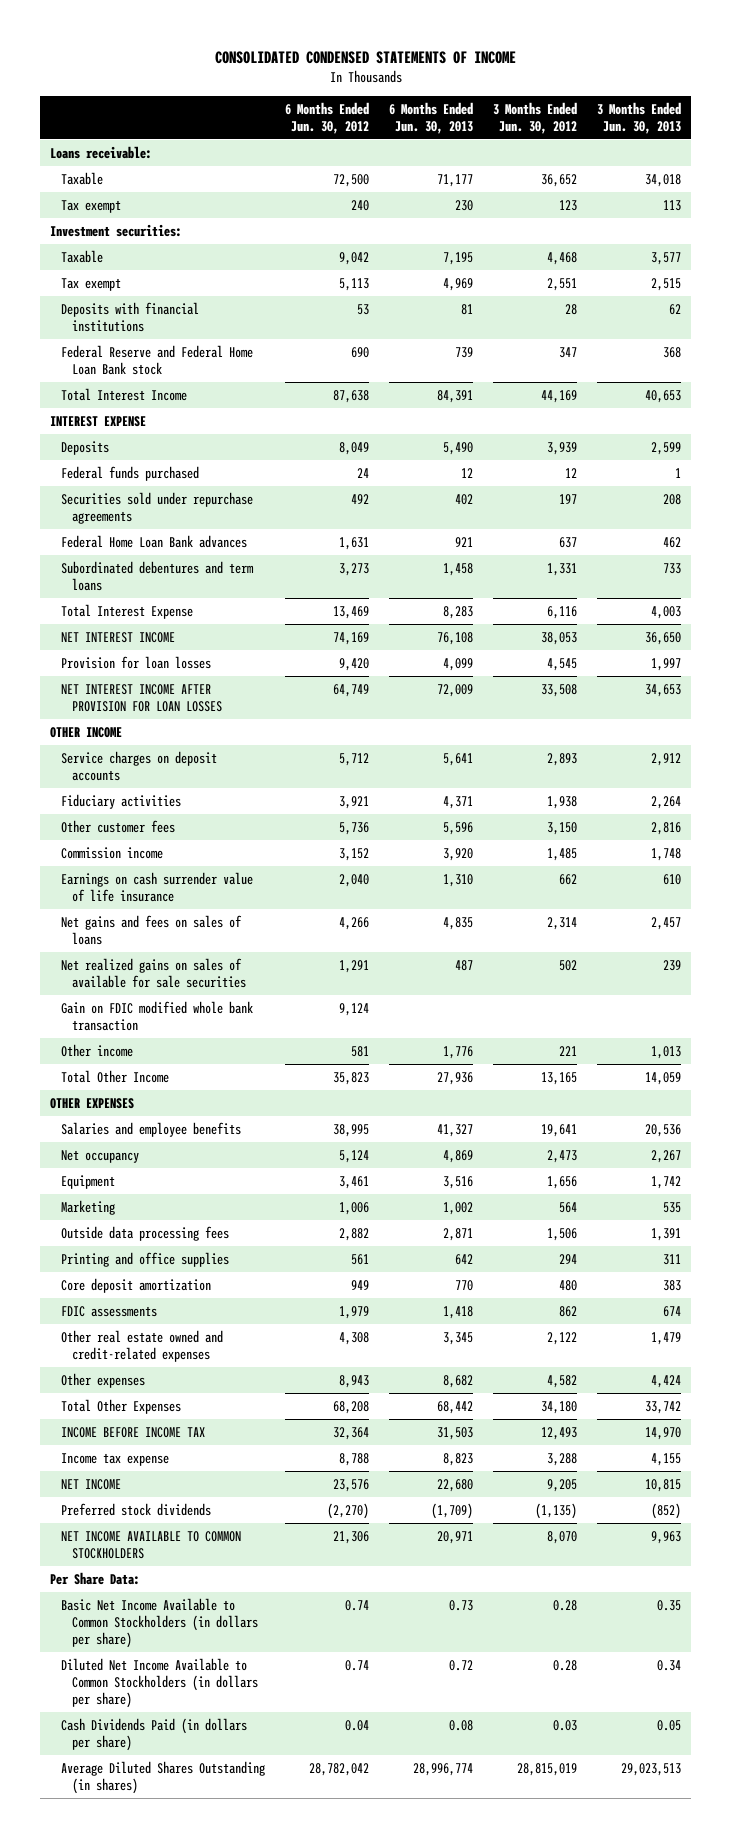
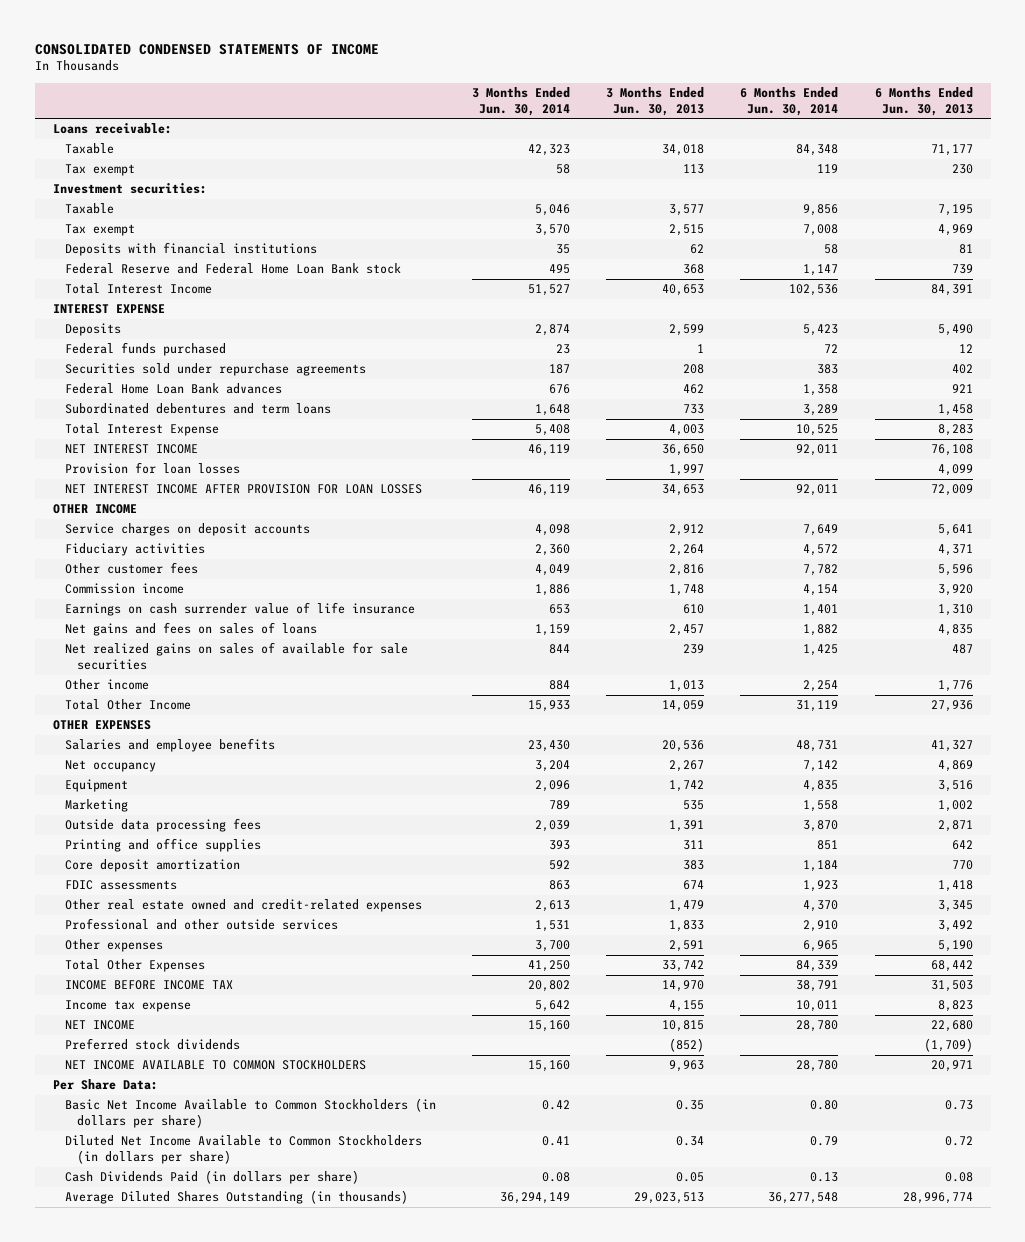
- | 6 Months Ended Jun. 30, 2012 | 6 Months Ended Jun. 30, 2013 | 3 Months Ended Jun. 30, 2012 | 3 Months Ended Jun. 30, 2013
+ | 3 Months Ended Jun. 30, 2014 | 3 Months Ended Jun. 30, 2013 | 6 Months Ended Jun. 30, 2014 | 6 Months Ended Jun. 30, 2013
- Gain on FDIC modified whole bank transaction | 9,124 | | |
- Other expenses | 8,943 | 8,682 | 4,582 | 4,424
+ Professional and other outside services | 1,531 | 1,833 | 2,910 | 3,492
+ Other expenses | 3,700 | 2,591 | 6,965 | 5,190
- Average Diluted Shares Outstanding (in shares) | 28,782,042 | 28,996,774 | 28,815,019 | 29,023,513
+ Average Diluted Shares Outstanding (in thousands) | 36,294,149 | 29,023,513 | 36,277,548 | 28,996,774

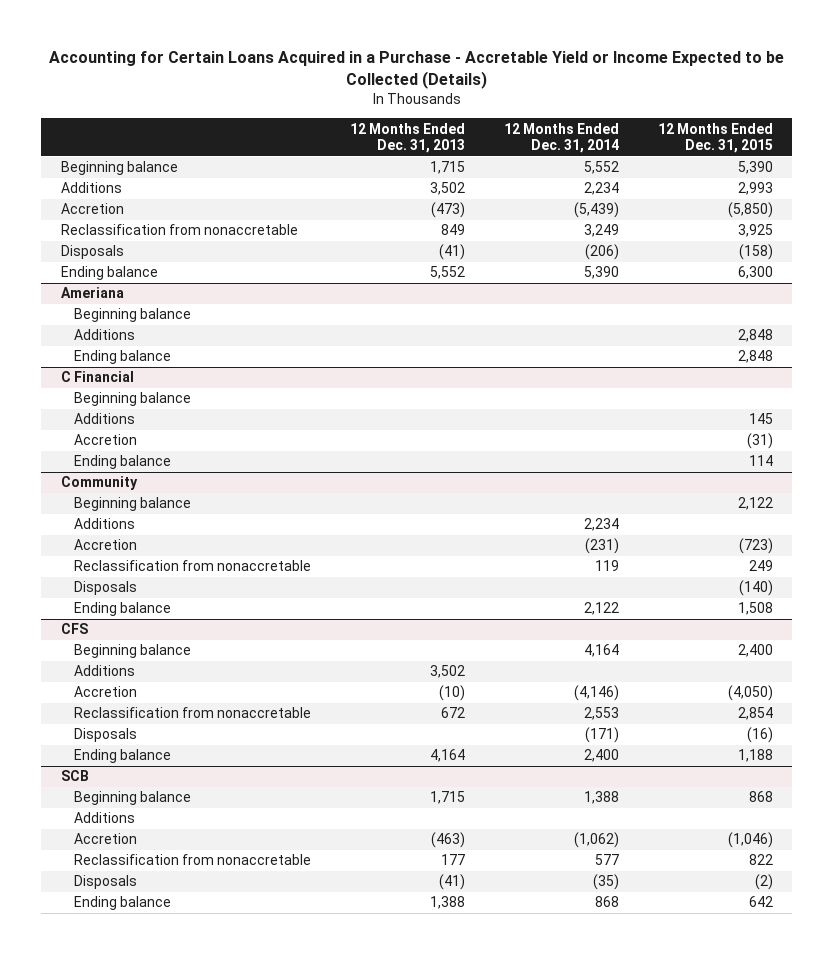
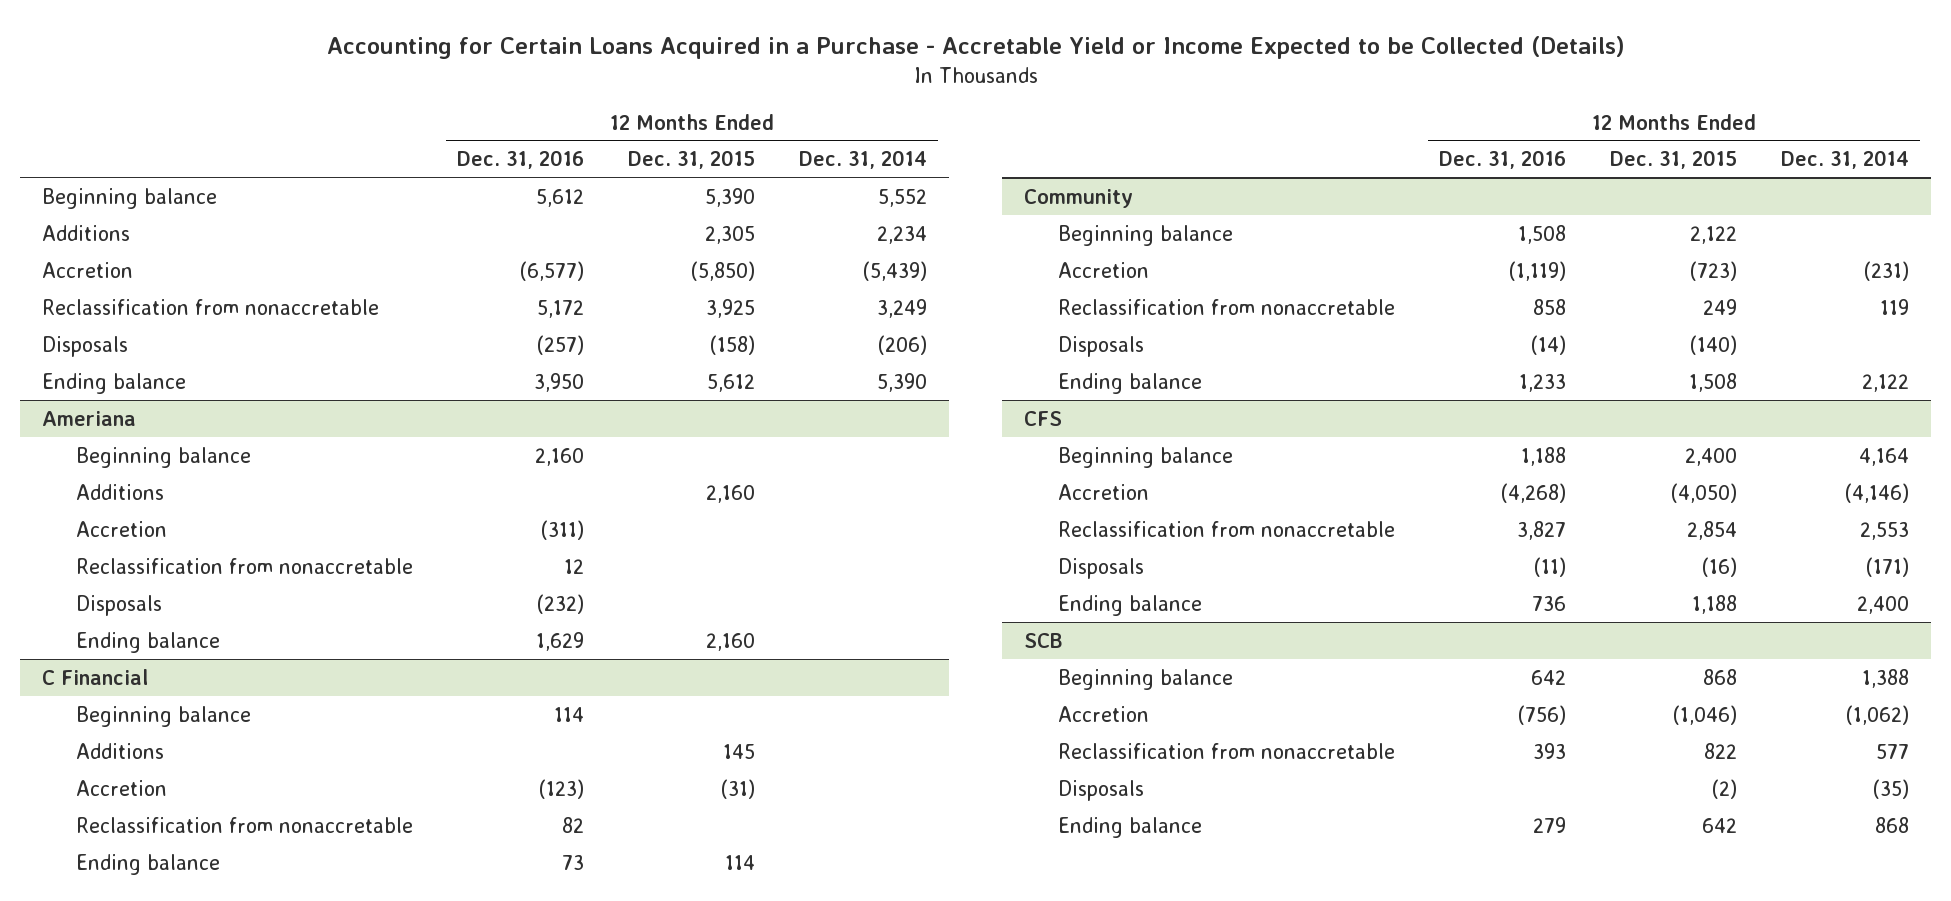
- | 12 Months Ended Dec. 31, 2013 | 12 Months Ended Dec. 31, 2014 | 12 Months Ended Dec. 31, 2015
+ | 12 Months Ended Dec. 31, 2016 | 12 Months Ended Dec. 31, 2015 | 12 Months Ended Dec. 31, 2014
- Additions | 3,502 | 2,234 | 2,993
+ Additions | | 2,305 | 2,234
- Ending balance | 5,552 | 5,390 | 6,300
+ Ending balance | 3,950 | 5,612 | 5,390
@ Ameriana
- Additions | | | 2,848
- Ending balance | | | 2,848
+ Additions | | 2,160 |
+ Accretion | (311) | |
+ Reclassification from nonaccretable | 12 | |
+ Disposals | (232) | |
+ Ending balance | 1,629 | 2,160 |
@ C Financial
+ Reclassification from nonaccretable | 82 | |
@ Community
- Additions | | 2,234 |
@ CFS
- Additions | 3,502 | |
@ SCB
- Additions

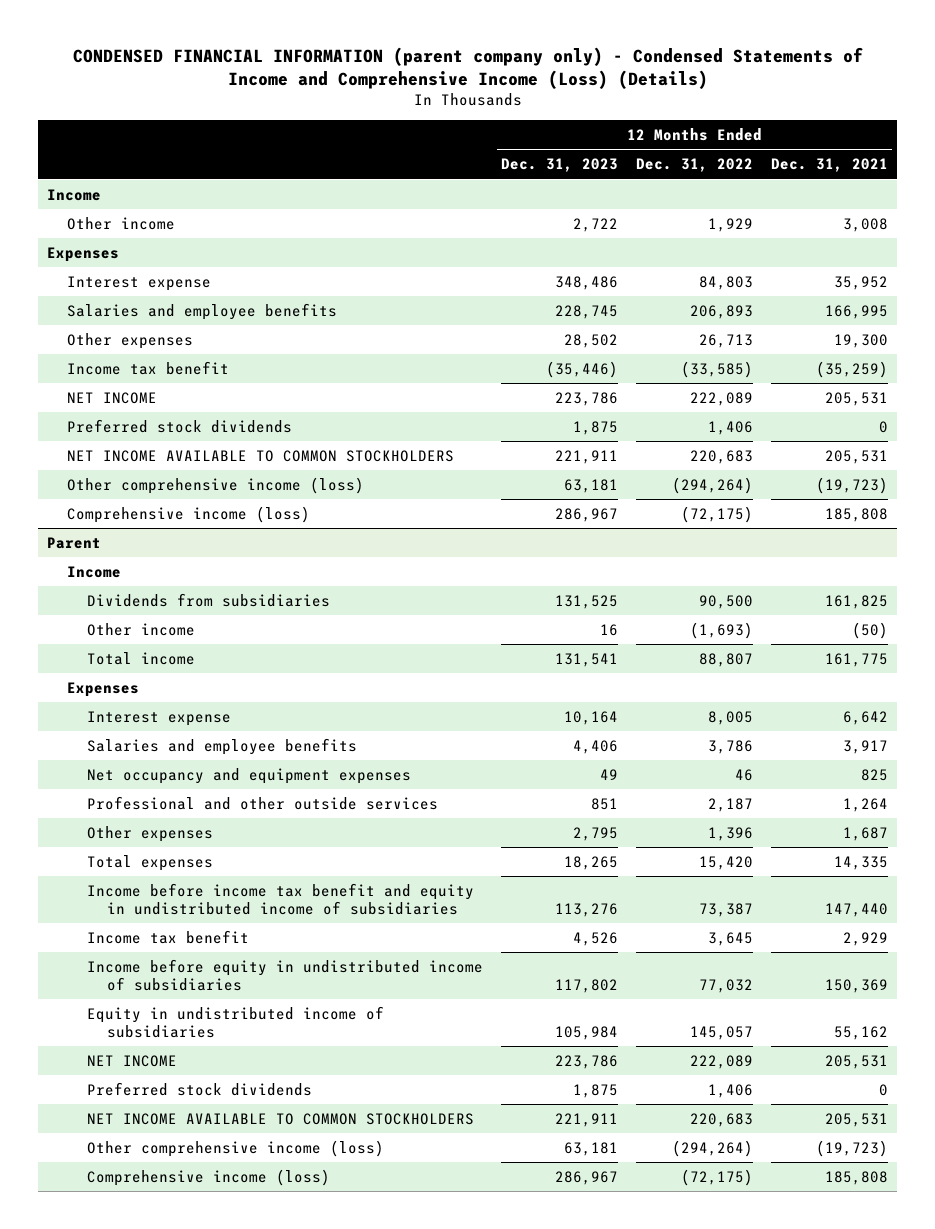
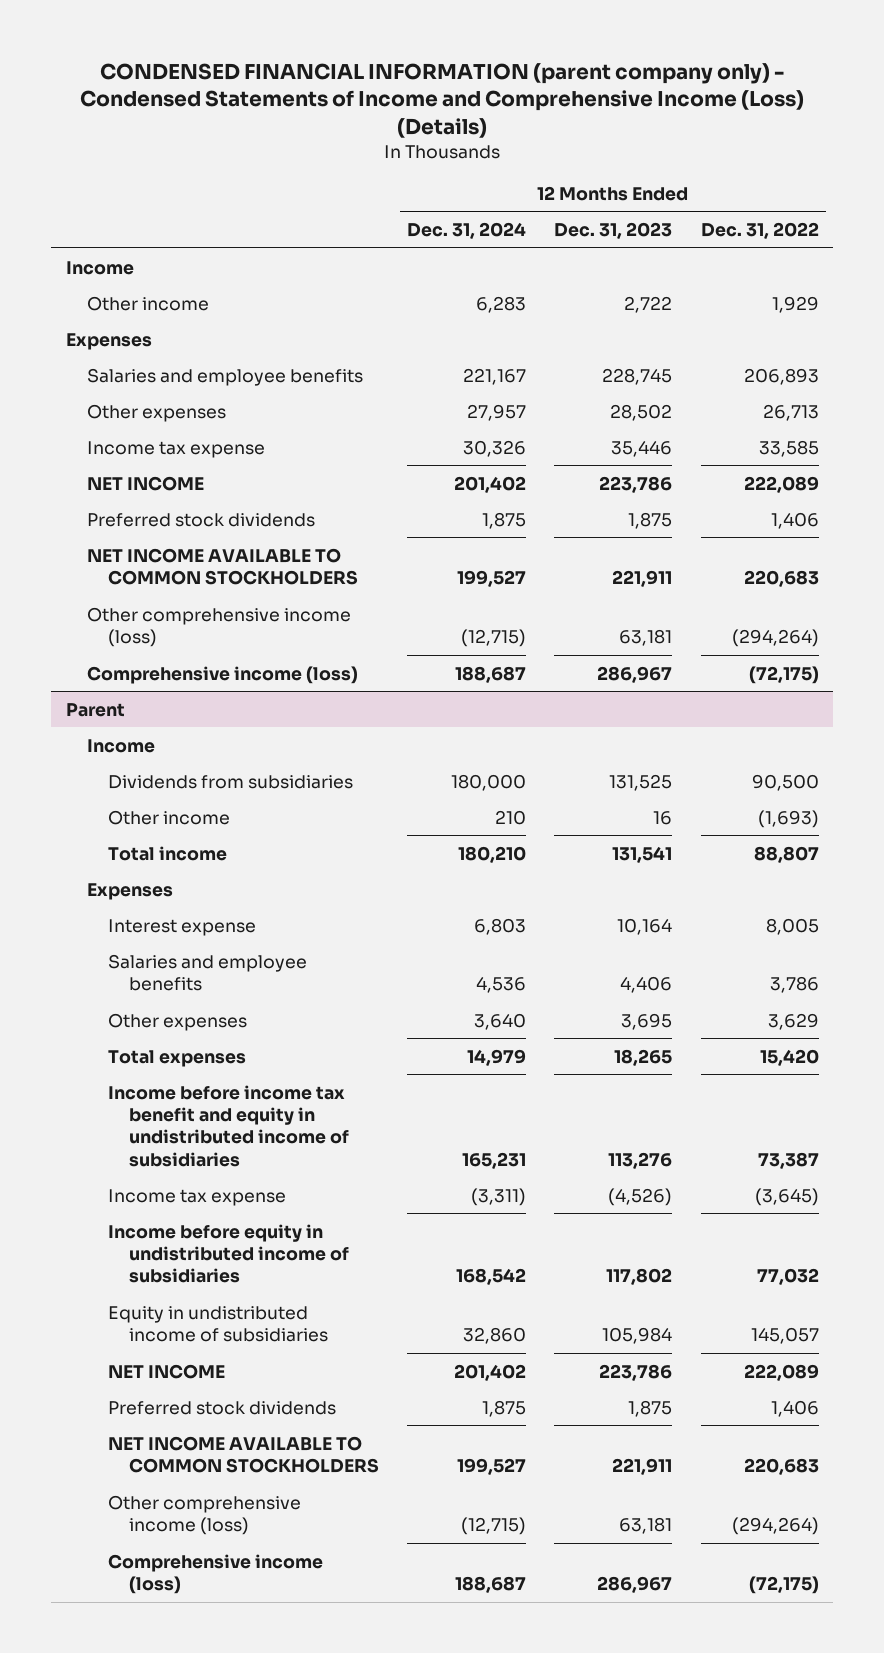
- | 12 Months Ended Dec. 31, 2023 | 12 Months Ended Dec. 31, 2022 | 12 Months Ended Dec. 31, 2021
+ | 12 Months Ended Dec. 31, 2024 | 12 Months Ended Dec. 31, 2023 | 12 Months Ended Dec. 31, 2022
- Interest expense | 348,486 | 84,803 | 35,952
- Income tax benefit | (35,446) | (33,585) | (35,259)
+ Income tax expense | 30,326 | 35,446 | 33,585
@ Parent
- Net occupancy and equipment expenses | 49 | 46 | 825
- Professional and other outside services | 851 | 2,187 | 1,264
- Other expenses | 2,795 | 1,396 | 1,687
+ Other expenses | 3,640 | 3,695 | 3,629
- Income tax benefit | 4,526 | 3,645 | 2,929
+ Income tax expense | (3,311) | (4,526) | (3,645)

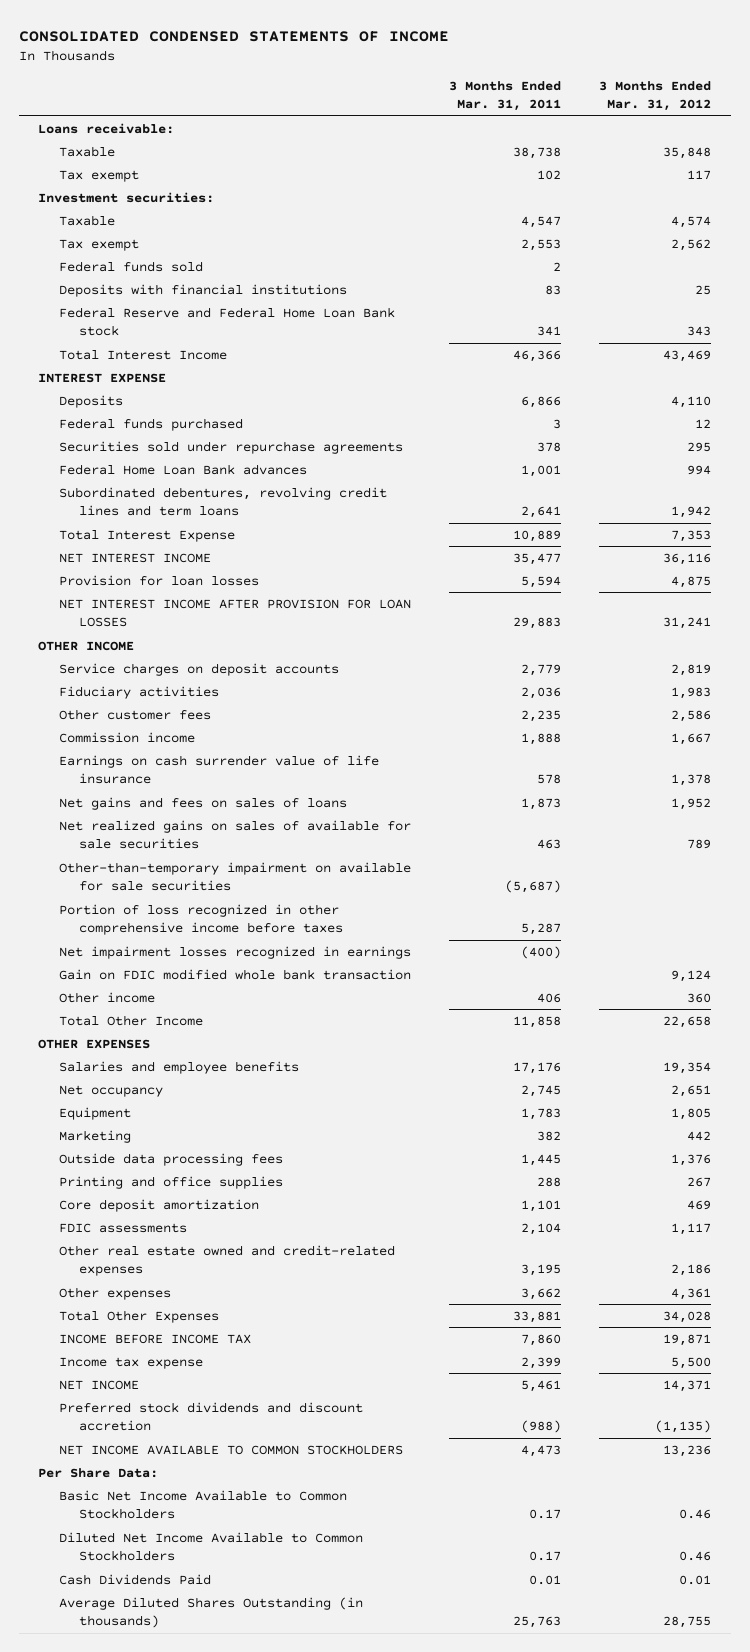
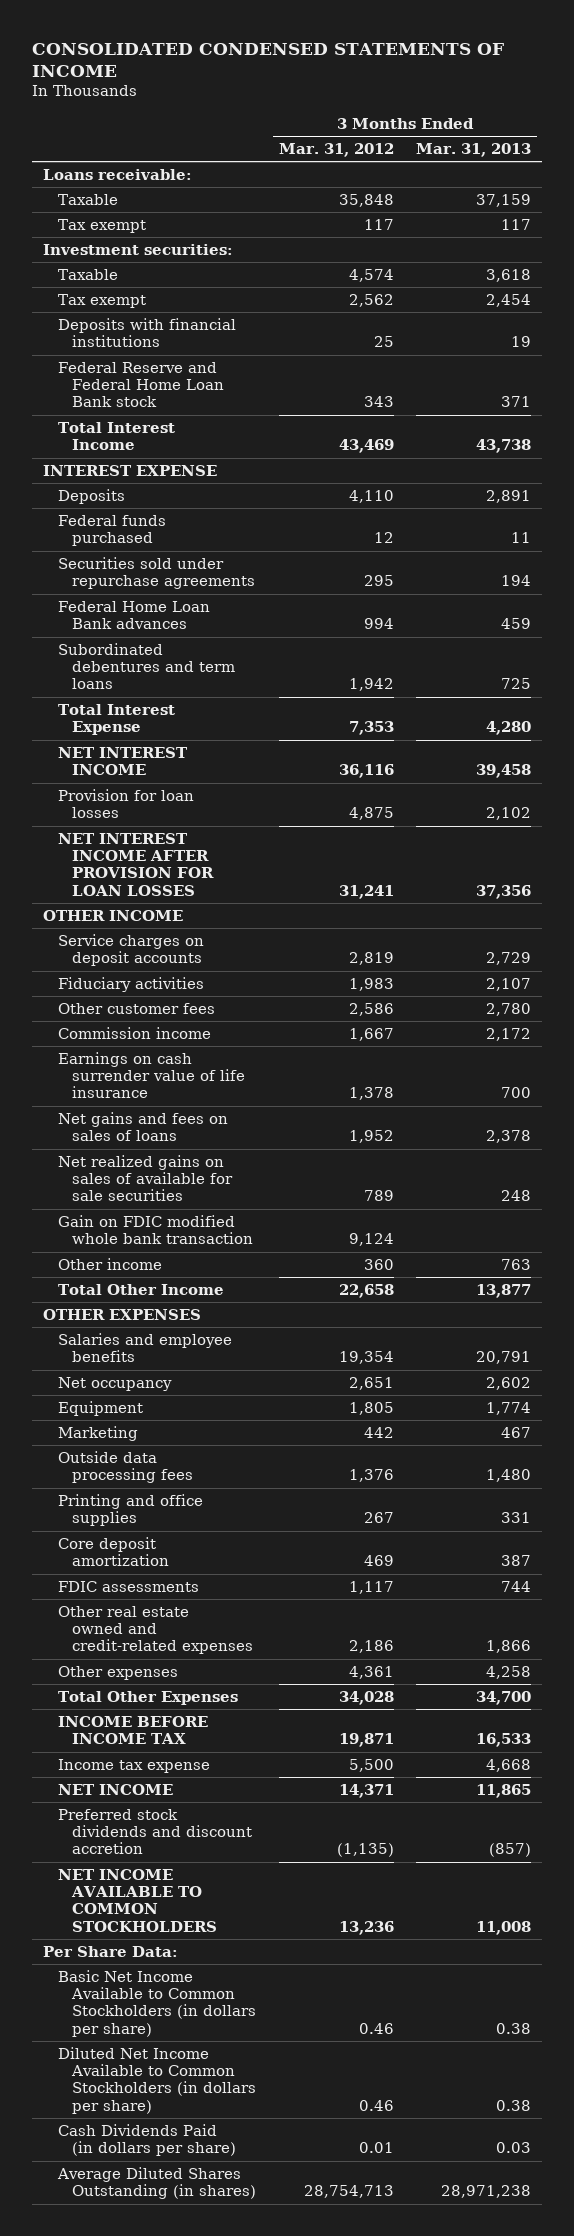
- | 3 Months Ended Mar. 31, 2011 | 3 Months Ended Mar. 31, 2012
+ | 3 Months Ended Mar. 31, 2012 | 3 Months Ended Mar. 31, 2013
- Federal funds sold | 2 |
- Subordinated debentures, revolving credit lines and term loans | 2,641 | 1,942
+ Subordinated debentures and term loans | 1,942 | 725
- Other-than-temporary impairment on available for sale securities | (5,687) |
- Portion of loss recognized in other comprehensive income before taxes | 5,287 |
- Net impairment losses recognized in earnings | (400) |
- Basic Net Income Available to Common Stockholders | 0.17 | 0.46
- Diluted Net Income Available to Common Stockholders | 0.17 | 0.46
- Cash Dividends Paid | 0.01 | 0.01
- Average Diluted Shares Outstanding (in thousands) | 25,763 | 28,755
+ Basic Net Income Available to Common Stockholders (in dollars per share) | 0.46 | 0.38
+ Diluted Net Income Available to Common Stockholders (in dollars per share) | 0.46 | 0.38
+ Cash Dividends Paid (in dollars per share) | 0.01 | 0.03
+ Average Diluted Shares Outstanding (in shares) | 28,754,713 | 28,971,238

